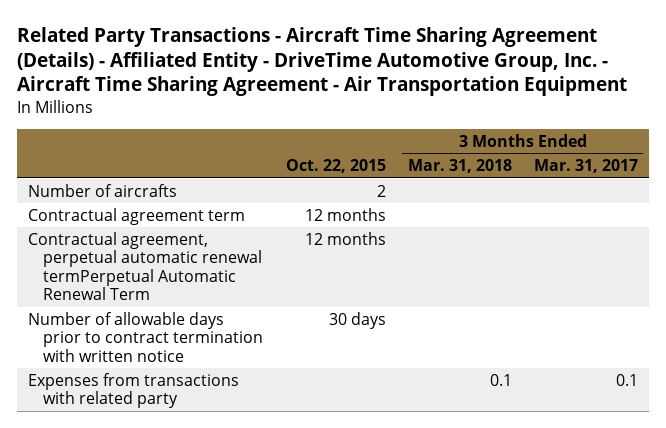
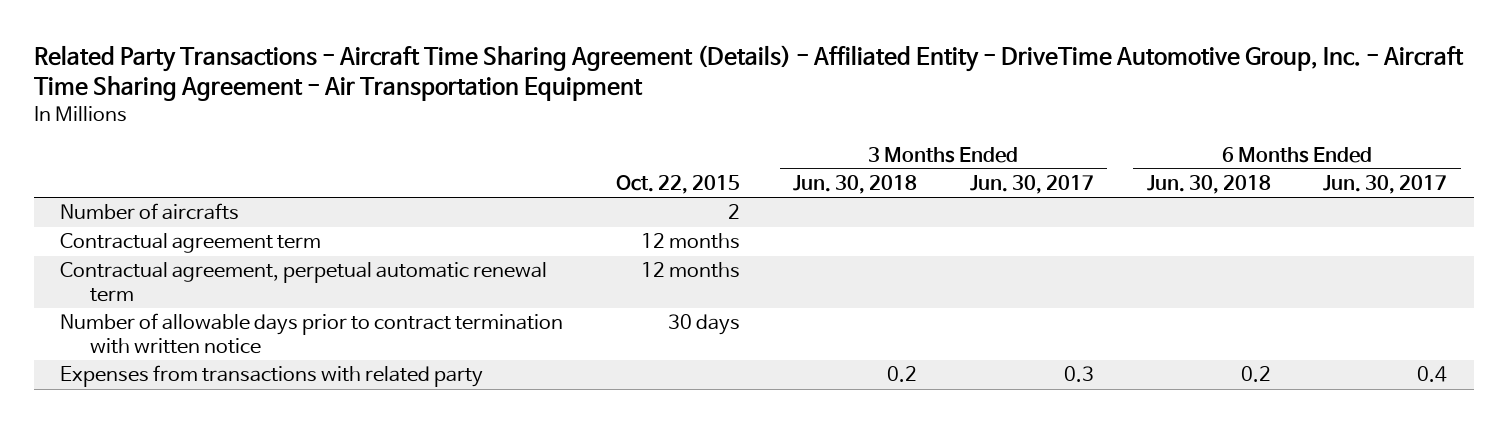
- | Oct. 22, 2015 | 3 Months Ended Mar. 31, 2018 | 3 Months Ended Mar. 31, 2017
+ | Oct. 22, 2015 | 3 Months Ended Jun. 30, 2018 | 3 Months Ended Jun. 30, 2017 | 6 Months Ended Jun. 30, 2018 | 6 Months Ended Jun. 30, 2017
- Contractual agreement, perpetual automatic renewal termPerpetual Automatic Renewal Term | 12 months | |
+ Contractual agreement, perpetual automatic renewal term | 12 months | | | |

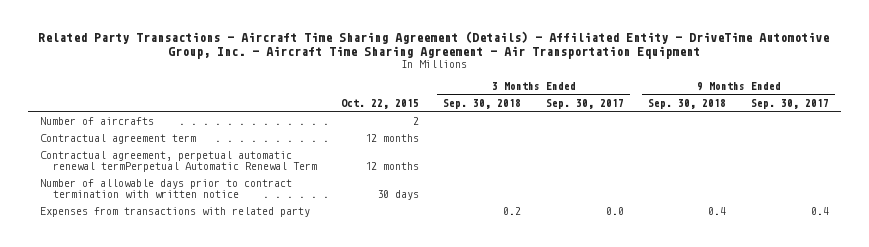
- | Oct. 22, 2015 | 3 Months Ended Jun. 30, 2018 | 3 Months Ended Jun. 30, 2017 | 6 Months Ended Jun. 30, 2018 | 6 Months Ended Jun. 30, 2017
+ | Oct. 22, 2015 | 3 Months Ended Sep. 30, 2018 | 3 Months Ended Sep. 30, 2017 | 9 Months Ended Sep. 30, 2018 | 9 Months Ended Sep. 30, 2017
- Contractual agreement, perpetual automatic renewal term | 12 months | | | |
+ Contractual agreement, perpetual automatic renewal termPerpetual Automatic Renewal Term | 12 months | | | |

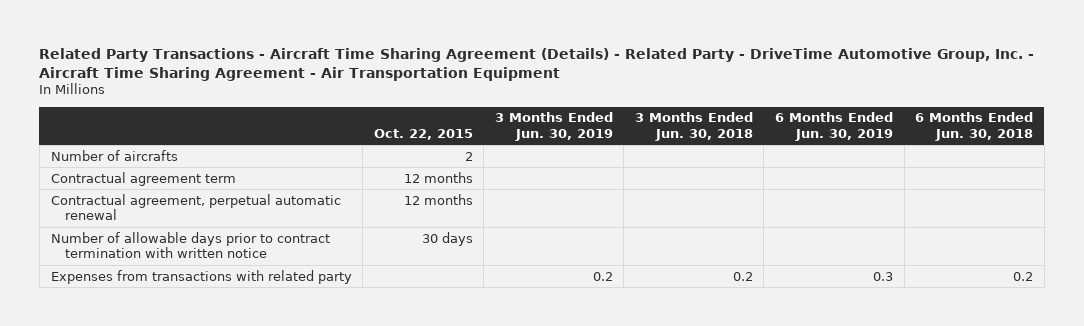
- Related Party Transactions - Aircraft Time Sharing Agreement (Details) - Affiliated Entity - DriveTime Automotive Group, Inc. - Aircraft Time Sharing Agreement - Air Transportation Equipment
+ Related Party Transactions - Aircraft Time Sharing Agreement (Details) - Related Party - DriveTime Automotive Group, Inc. - Aircraft Time Sharing Agreement - Air Transportation Equipment
- | Oct. 22, 2015 | 3 Months Ended Sep. 30, 2018 | 3 Months Ended Sep. 30, 2017 | 9 Months Ended Sep. 30, 2018 | 9 Months Ended Sep. 30, 2017
+ | Oct. 22, 2015 | 3 Months Ended Jun. 30, 2019 | 3 Months Ended Jun. 30, 2018 | 6 Months Ended Jun. 30, 2019 | 6 Months Ended Jun. 30, 2018
- Contractual agreement, perpetual automatic renewal termPerpetual Automatic Renewal Term | 12 months | | | |
+ Contractual agreement, perpetual automatic renewal | 12 months | | | |

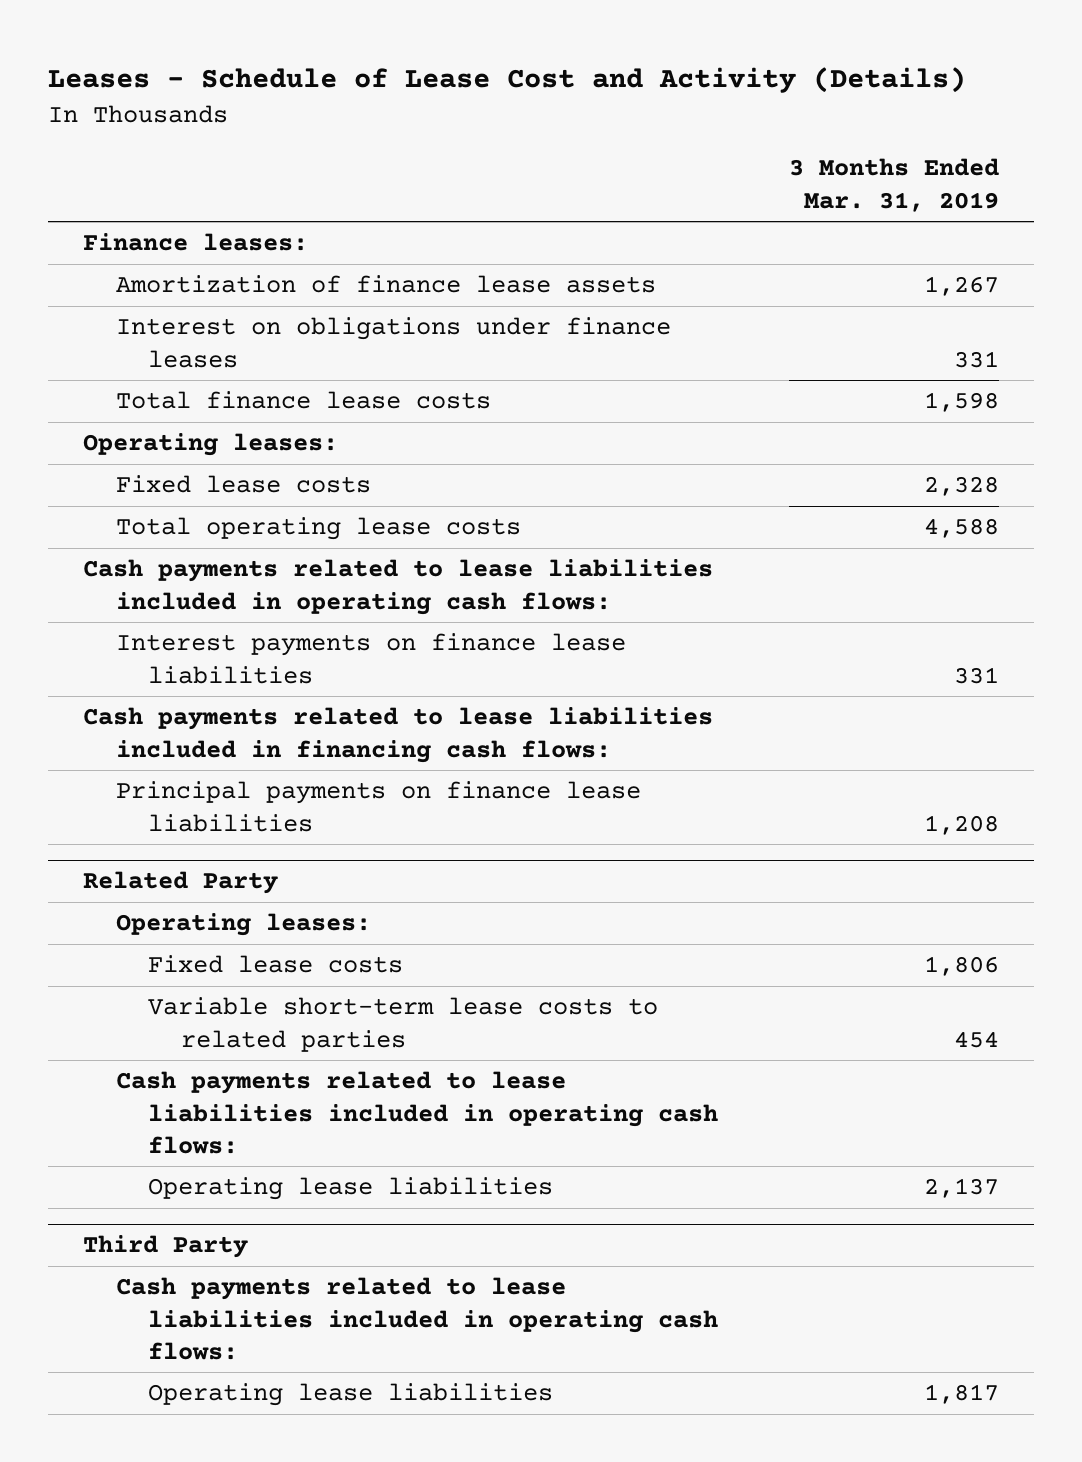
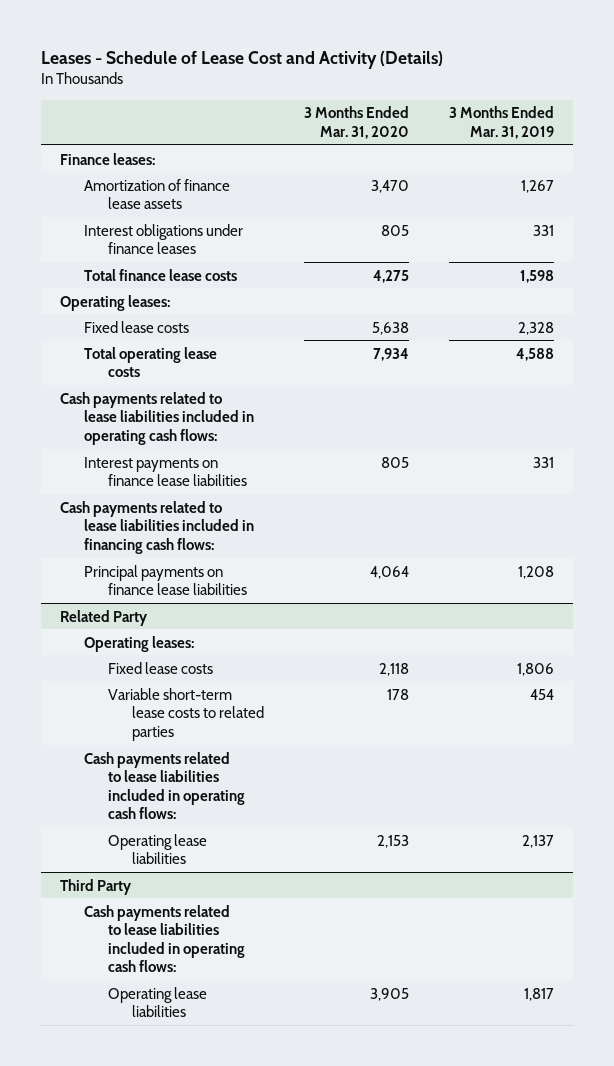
- | 3 Months Ended Mar. 31, 2019
+ | 3 Months Ended Mar. 31, 2020 | 3 Months Ended Mar. 31, 2019
- Interest on obligations under finance leases | 331
+ Interest obligations under finance leases | 805 | 331

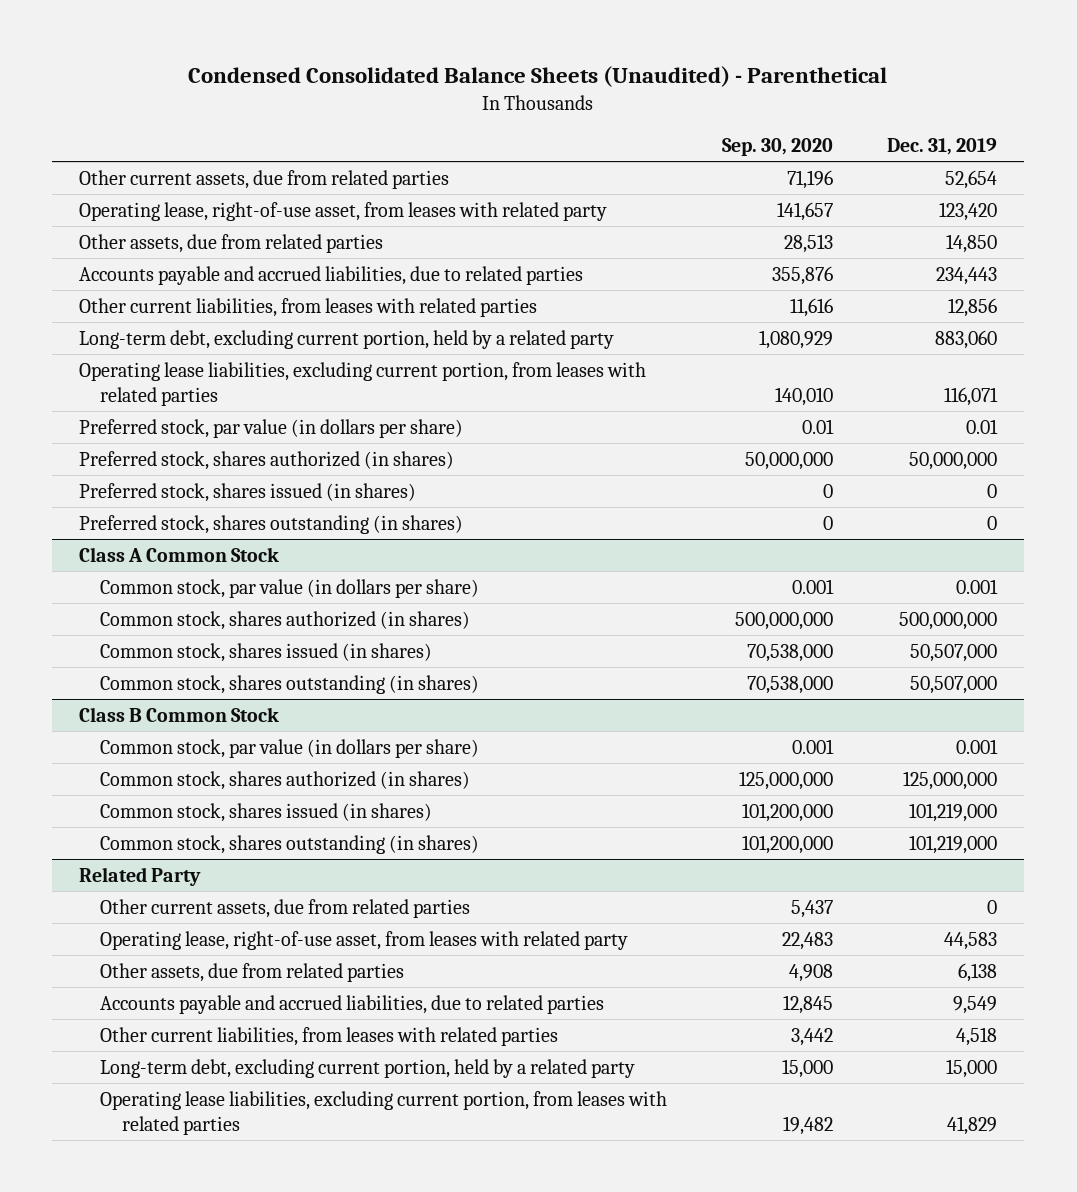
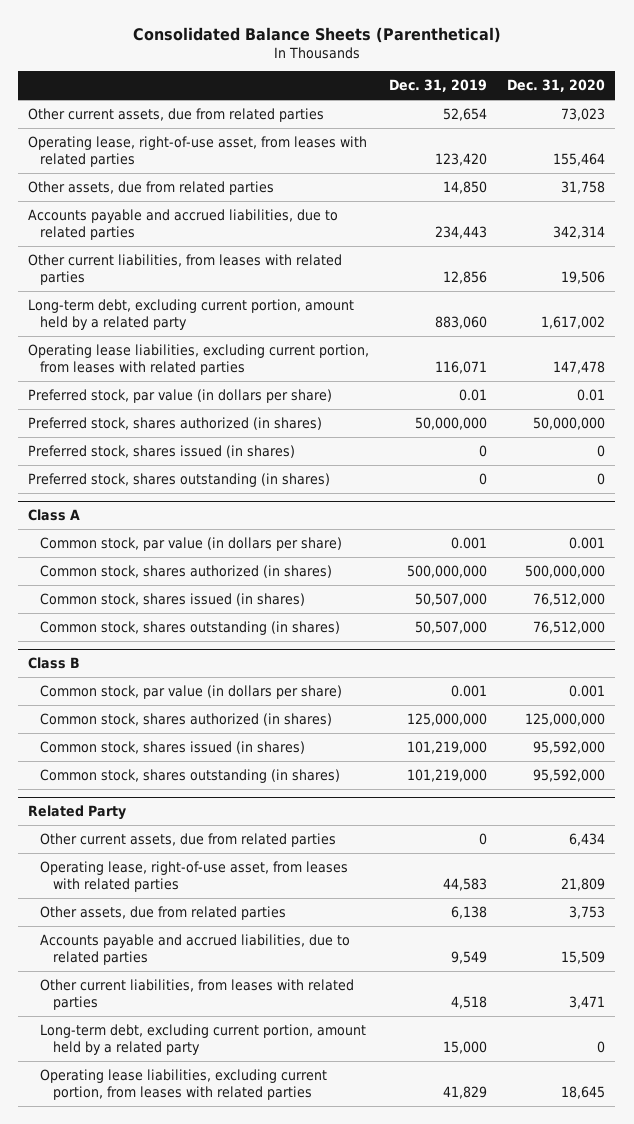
- Condensed Consolidated Balance Sheets (Unaudited) - Parenthetical
+ Consolidated Balance Sheets (Parenthetical)
- | Sep. 30, 2020 | Dec. 31, 2019
+ | Dec. 31, 2019 | Dec. 31, 2020
- Operating lease, right-of-use asset, from leases with related party | 141,657 | 123,420
+ Operating lease, right-of-use asset, from leases with related parties | 123,420 | 155,464
- Long-term debt, excluding current portion, held by a related party | 1,080,929 | 883,060
+ Long-term debt, excluding current portion, amount held by a related party | 883,060 | 1,617,002
- Class A Common Stock
+ Class A
- Class B Common Stock
+ Class B
@ Related Party
- Operating lease, right-of-use asset, from leases with related party | 22,483 | 44,583
+ Operating lease, right-of-use asset, from leases with related parties | 44,583 | 21,809
- Long-term debt, excluding current portion, held by a related party | 15,000 | 15,000
+ Long-term debt, excluding current portion, amount held by a related party | 15,000 | 0

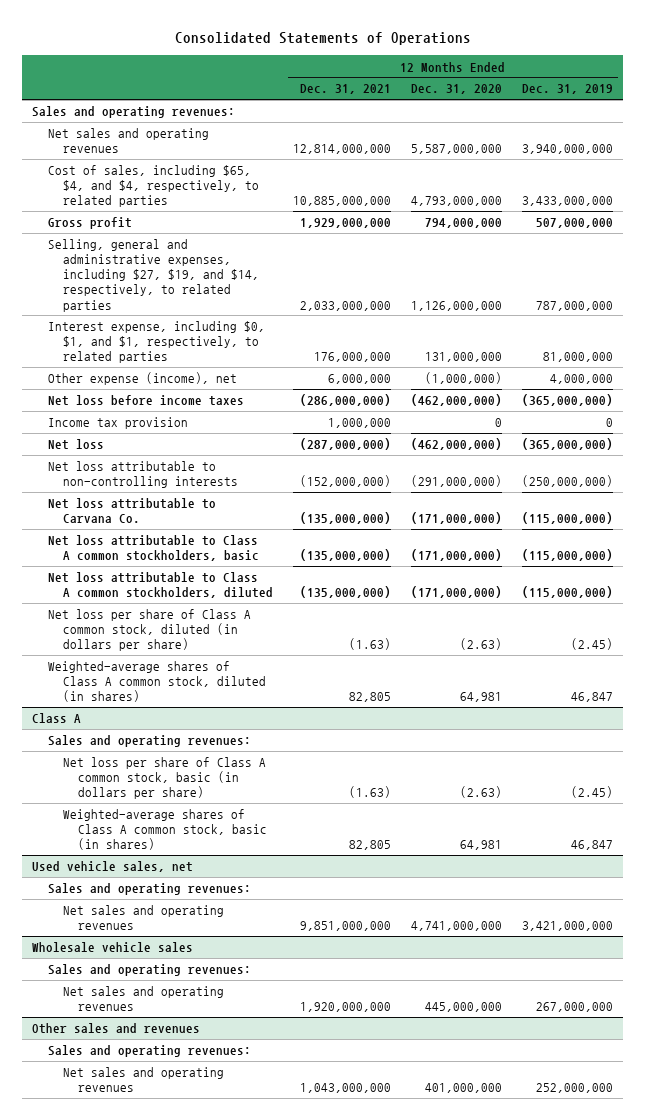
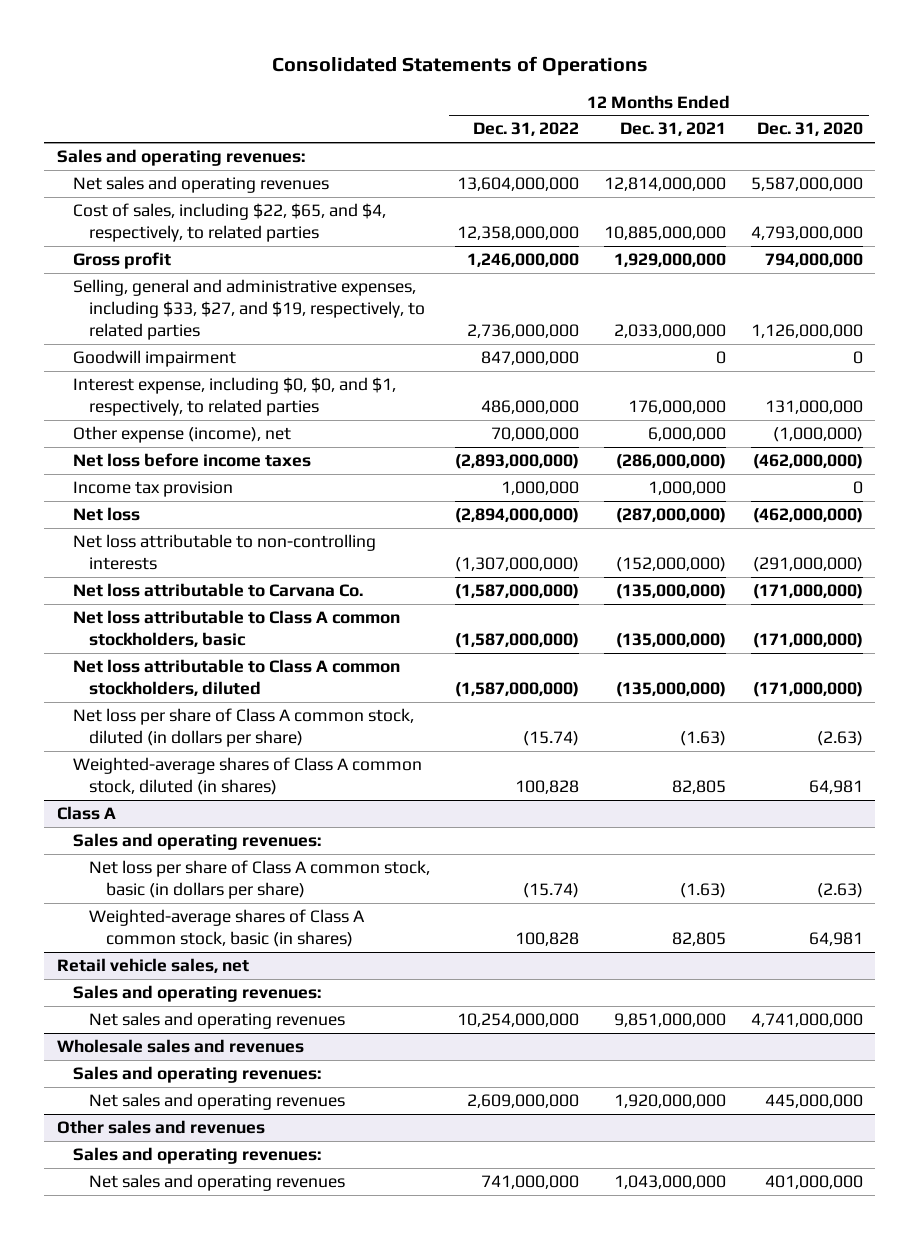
- | 12 Months Ended Dec. 31, 2021 | 12 Months Ended Dec. 31, 2020 | 12 Months Ended Dec. 31, 2019
+ | 12 Months Ended Dec. 31, 2022 | 12 Months Ended Dec. 31, 2021 | 12 Months Ended Dec. 31, 2020
- Cost of sales, including $65, $4, and $4, respectively, to related parties | 10,885,000,000 | 4,793,000,000 | 3,433,000,000
+ Cost of sales, including $22, $65, and $4, respectively, to related parties | 12,358,000,000 | 10,885,000,000 | 4,793,000,000
- Selling, general and administrative expenses, including $27, $19, and $14, respectively, to related parties | 2,033,000,000 | 1,126,000,000 | 787,000,000
- Interest expense, including $0, $1, and $1, respectively, to related parties | 176,000,000 | 131,000,000 | 81,000,000
+ Selling, general and administrative expenses, including $33, $27, and $19, respectively, to related parties | 2,736,000,000 | 2,033,000,000 | 1,126,000,000
+ Goodwill impairment | 847,000,000 | 0 | 0
+ Interest expense, including $0, $0, and $1, respectively, to related parties | 486,000,000 | 176,000,000 | 131,000,000
- Used vehicle sales, net
+ Retail vehicle sales, net
- Wholesale vehicle sales
+ Wholesale sales and revenues

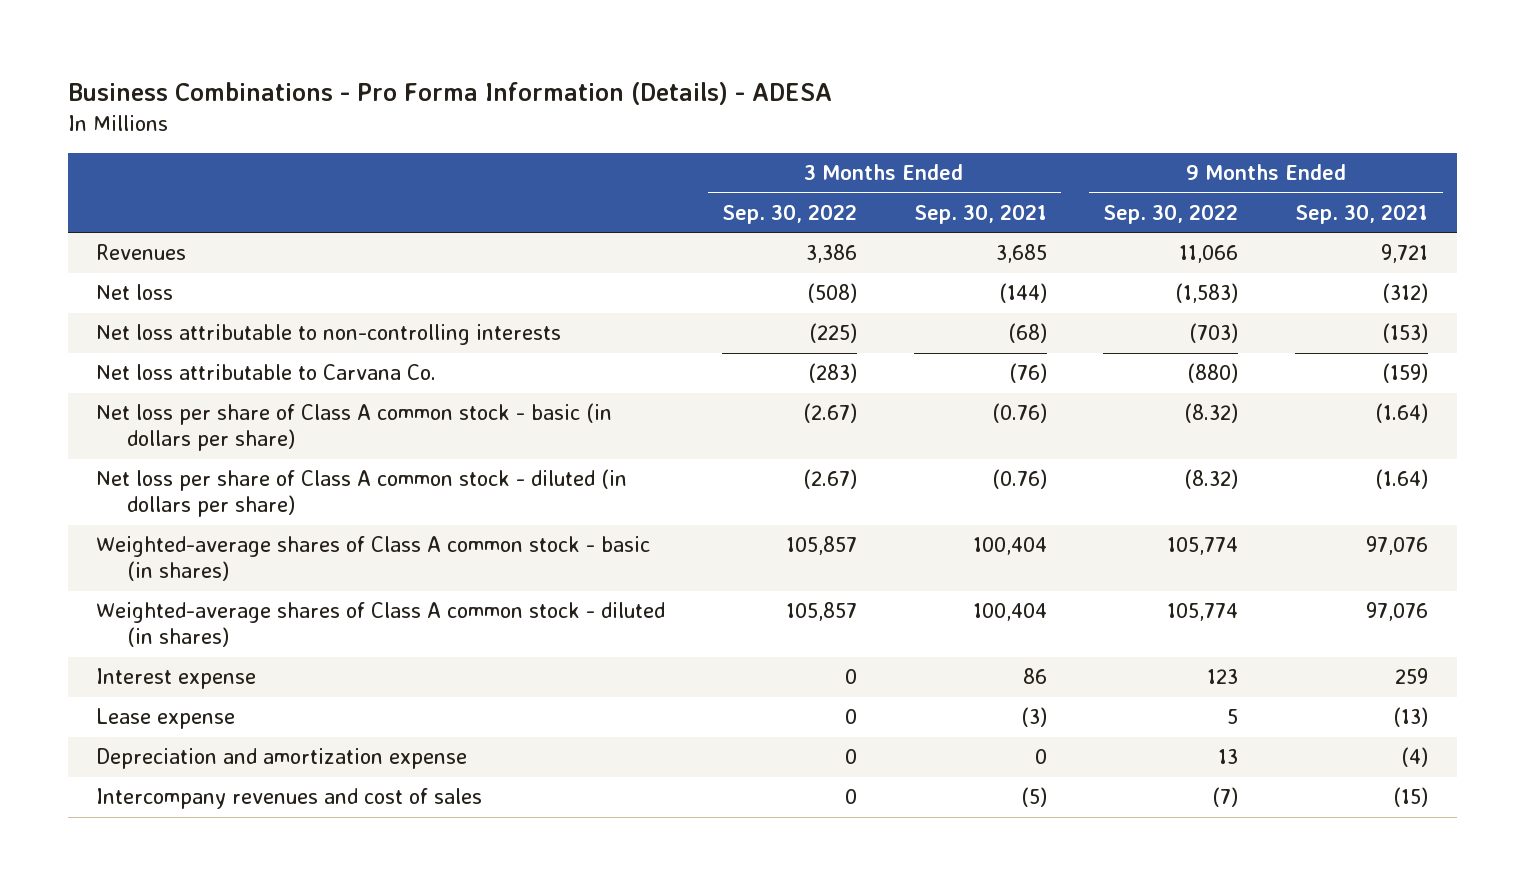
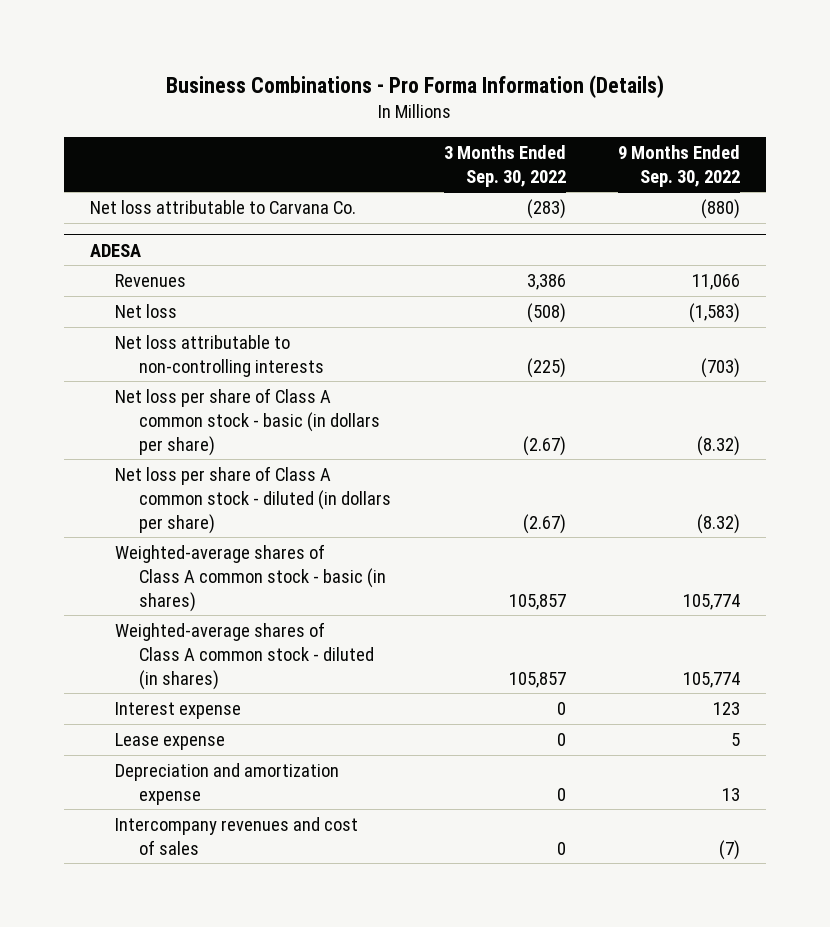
- Business Combinations - Pro Forma Information (Details) - ADESA
+ Business Combinations - Pro Forma Information (Details)
- | 3 Months Ended Sep. 30, 2022 | 3 Months Ended Sep. 30, 2021 | 9 Months Ended Sep. 30, 2022 | 9 Months Ended Sep. 30, 2021
+ | 3 Months Ended Sep. 30, 2022 | 9 Months Ended Sep. 30, 2022
moved up: Net loss attributable to Carvana Co. | (283) | (880)
+ ADESA

